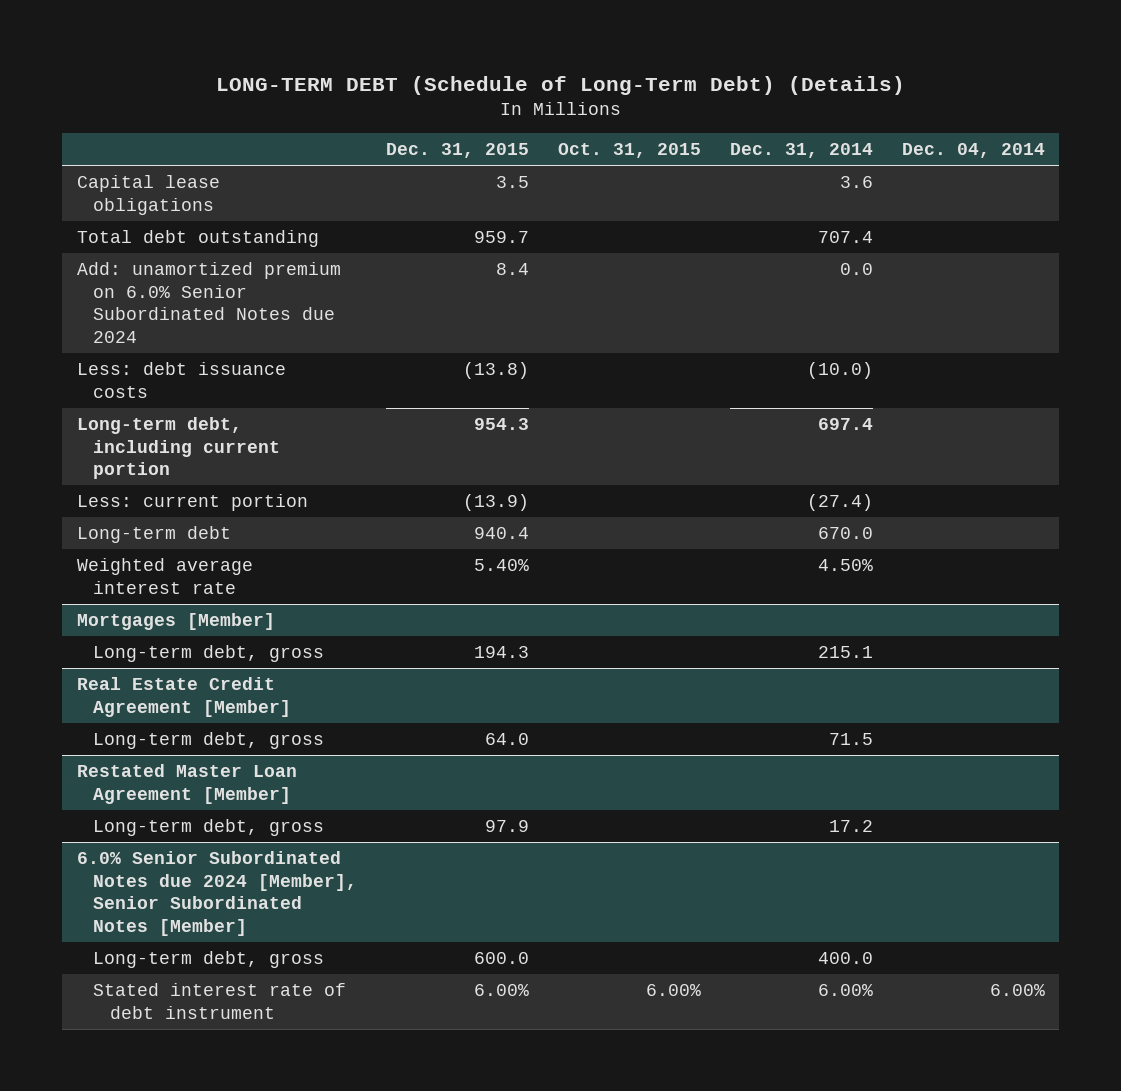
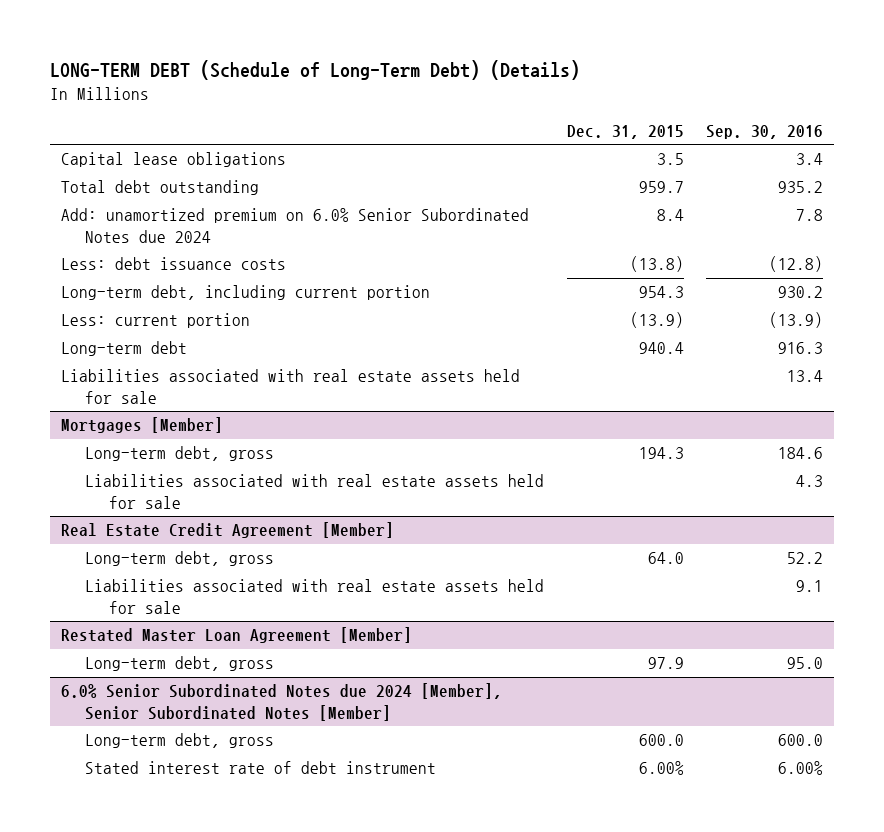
- | Dec. 31, 2015 | Oct. 31, 2015 | Dec. 31, 2014 | Dec. 04, 2014
+ | Dec. 31, 2015 | Sep. 30, 2016
- Weighted average interest rate | 5.40% | | 4.50% |
+ Liabilities associated with real estate assets held for sale | | 13.4
@ Mortgages [Member]
+ Liabilities associated with real estate assets held for sale | | 4.3
@ Real Estate Credit Agreement [Member]
+ Liabilities associated with real estate assets held for sale | | 9.1

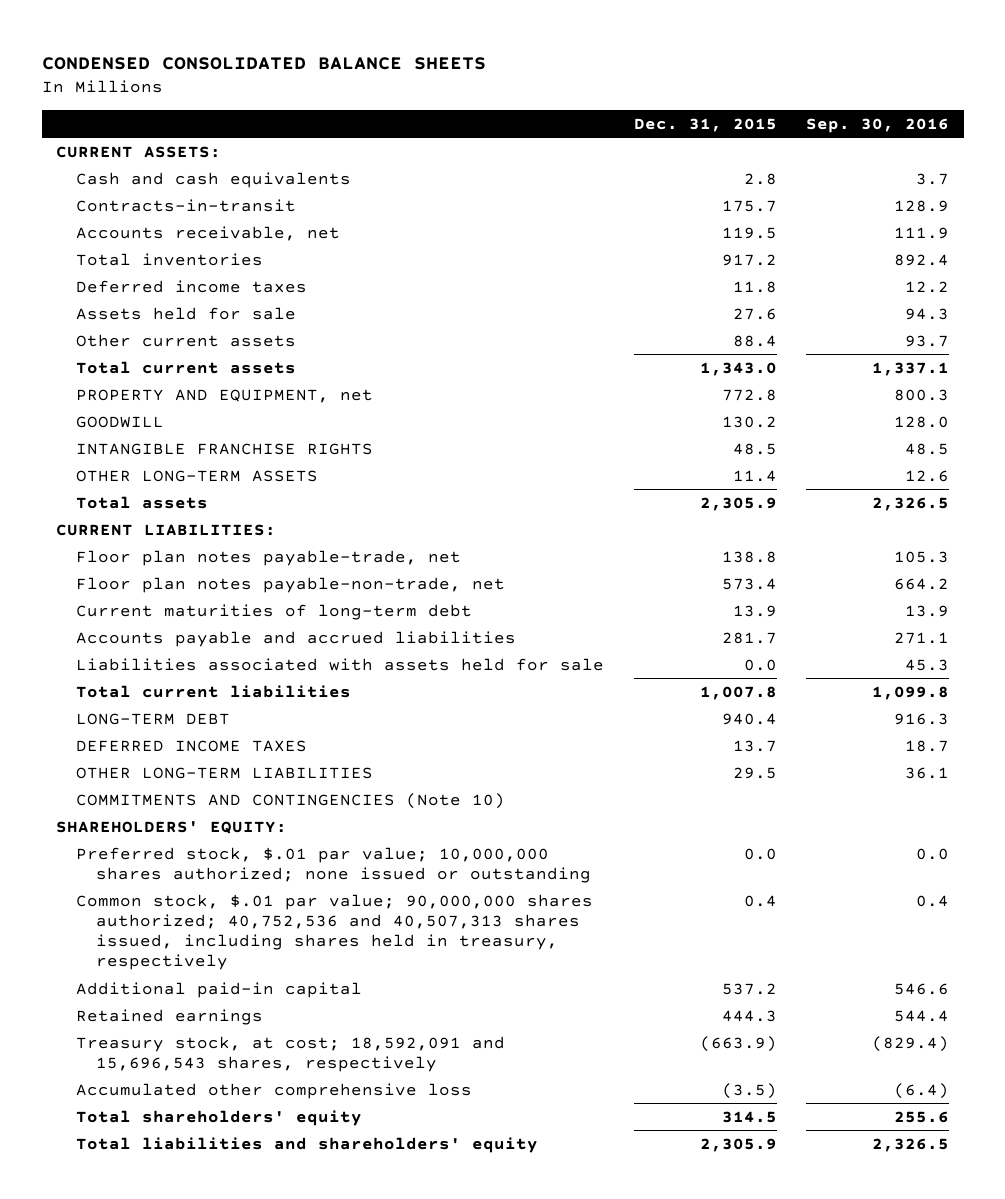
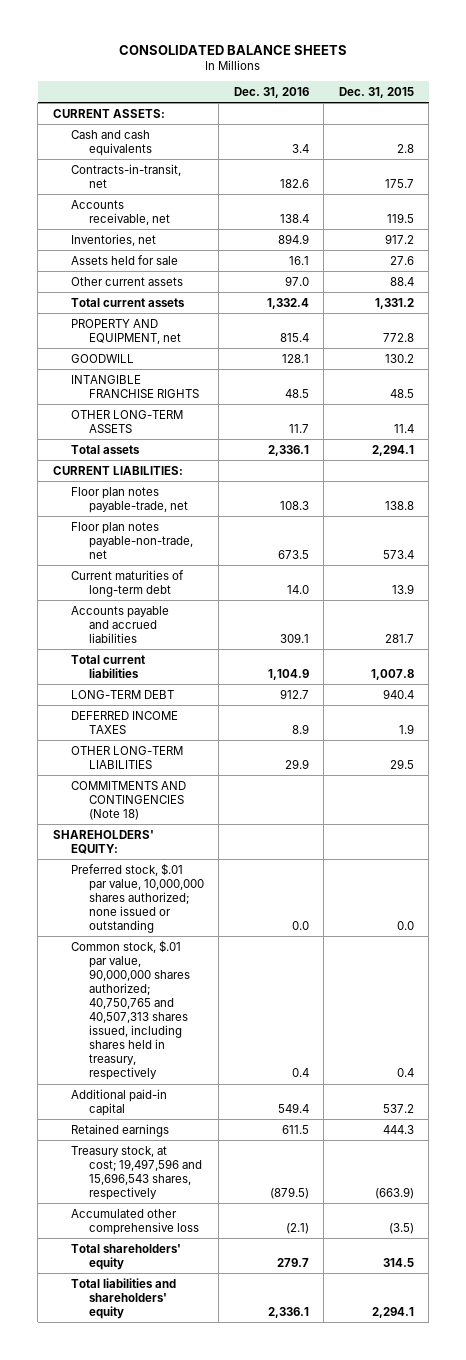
- CONDENSED CONSOLIDATED BALANCE SHEETS
+ CONSOLIDATED BALANCE SHEETS
- | Dec. 31, 2015 | Sep. 30, 2016
+ | Dec. 31, 2016 | Dec. 31, 2015
- Contracts-in-transit | 175.7 | 128.9
+ Contracts-in-transit, net | 182.6 | 175.7
- Total inventories | 917.2 | 892.4
- Deferred income taxes | 11.8 | 12.2
+ Inventories, net | 894.9 | 917.2
- Total current assets | 1,343.0 | 1,337.1
+ Total current assets | 1,332.4 | 1,331.2
- Total assets | 2,305.9 | 2,326.5
+ Total assets | 2,336.1 | 2,294.1
- Liabilities associated with assets held for sale | 0.0 | 45.3
- DEFERRED INCOME TAXES | 13.7 | 18.7
+ DEFERRED INCOME TAXES | 8.9 | 1.9
- COMMITMENTS AND CONTINGENCIES (Note 10)
+ COMMITMENTS AND CONTINGENCIES (Note 18)
- Preferred stock, $.01 par value; 10,000,000 shares authorized; none issued or outstanding | 0.0 | 0.0
- Common stock, $.01 par value; 90,000,000 shares authorized; 40,752,536 and 40,507,313 shares issued, including shares held in treasury, respectively | 0.4 | 0.4
+ Preferred stock, $.01 par value, 10,000,000 shares authorized; none issued or outstanding | 0.0 | 0.0
+ Common stock, $.01 par value, 90,000,000 shares authorized; 40,750,765 and 40,507,313 shares issued, including shares held in treasury, respectively | 0.4 | 0.4
- Treasury stock, at cost; 18,592,091 and 15,696,543 shares, respectively | (663.9) | (829.4)
+ Treasury stock, at cost; 19,497,596 and 15,696,543 shares, respectively | (879.5) | (663.9)
- Total liabilities and shareholders' equity | 2,305.9 | 2,326.5
+ Total liabilities and shareholders' equity | 2,336.1 | 2,294.1

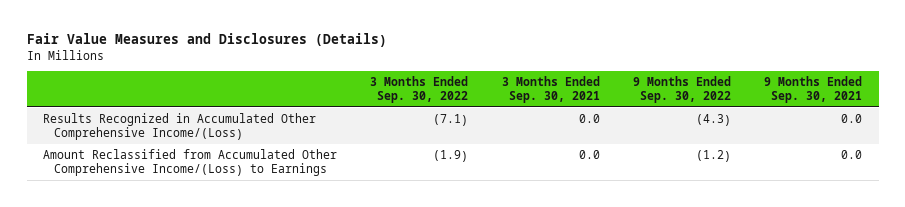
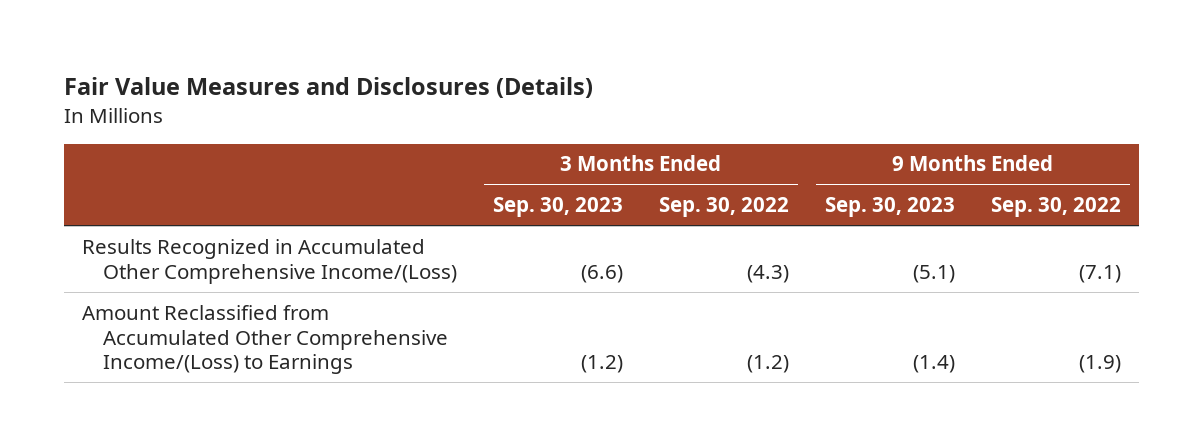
- | 3 Months Ended Sep. 30, 2022 | 3 Months Ended Sep. 30, 2021 | 9 Months Ended Sep. 30, 2022 | 9 Months Ended Sep. 30, 2021
+ | 3 Months Ended Sep. 30, 2023 | 3 Months Ended Sep. 30, 2022 | 9 Months Ended Sep. 30, 2023 | 9 Months Ended Sep. 30, 2022
- Results Recognized in Accumulated Other Comprehensive Income/(Loss) | (7.1) | 0.0 | (4.3) | 0.0
- Amount Reclassified from Accumulated Other Comprehensive Income/(Loss) to Earnings | (1.9) | 0.0 | (1.2) | 0.0
+ Results Recognized in Accumulated Other Comprehensive Income/(Loss) | (6.6) | (4.3) | (5.1) | (7.1)
+ Amount Reclassified from Accumulated Other Comprehensive Income/(Loss) to Earnings | (1.2) | (1.2) | (1.4) | (1.9)

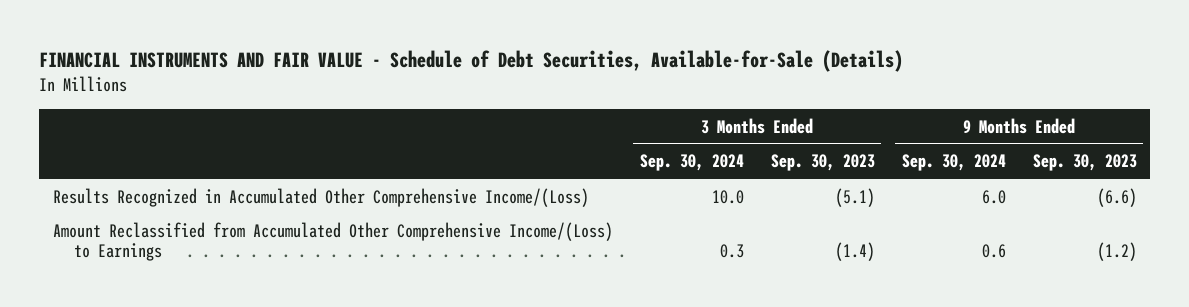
- Fair Value Measures and Disclosures (Details)
+ FINANCIAL INSTRUMENTS AND FAIR VALUE - Schedule of Debt Securities, Available-for-Sale (Details)
- | 3 Months Ended Sep. 30, 2023 | 3 Months Ended Sep. 30, 2022 | 9 Months Ended Sep. 30, 2023 | 9 Months Ended Sep. 30, 2022
+ | 3 Months Ended Sep. 30, 2024 | 3 Months Ended Sep. 30, 2023 | 9 Months Ended Sep. 30, 2024 | 9 Months Ended Sep. 30, 2023
- Results Recognized in Accumulated Other Comprehensive Income/(Loss) | (6.6) | (4.3) | (5.1) | (7.1)
- Amount Reclassified from Accumulated Other Comprehensive Income/(Loss) to Earnings | (1.2) | (1.2) | (1.4) | (1.9)
+ Results Recognized in Accumulated Other Comprehensive Income/(Loss) | 10.0 | (5.1) | 6.0 | (6.6)
+ Amount Reclassified from Accumulated Other Comprehensive Income/(Loss) to Earnings | 0.3 | (1.4) | 0.6 | (1.2)

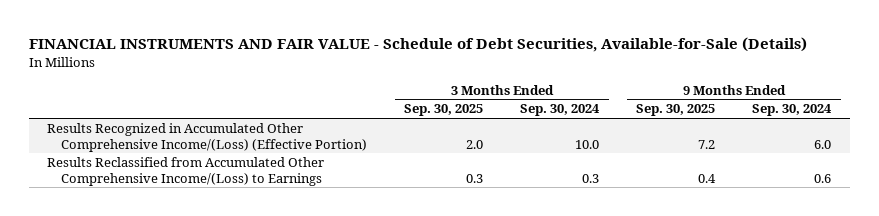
- | 3 Months Ended Sep. 30, 2024 | 3 Months Ended Sep. 30, 2023 | 9 Months Ended Sep. 30, 2024 | 9 Months Ended Sep. 30, 2023
+ | 3 Months Ended Sep. 30, 2025 | 3 Months Ended Sep. 30, 2024 | 9 Months Ended Sep. 30, 2025 | 9 Months Ended Sep. 30, 2024
- Results Recognized in Accumulated Other Comprehensive Income/(Loss) | 10.0 | (5.1) | 6.0 | (6.6)
- Amount Reclassified from Accumulated Other Comprehensive Income/(Loss) to Earnings | 0.3 | (1.4) | 0.6 | (1.2)
+ Results Recognized in Accumulated Other Comprehensive Income/(Loss) (Effective Portion) | 2.0 | 10.0 | 7.2 | 6.0
+ Results Reclassified from Accumulated Other Comprehensive Income/(Loss) to Earnings | 0.3 | 0.3 | 0.4 | 0.6

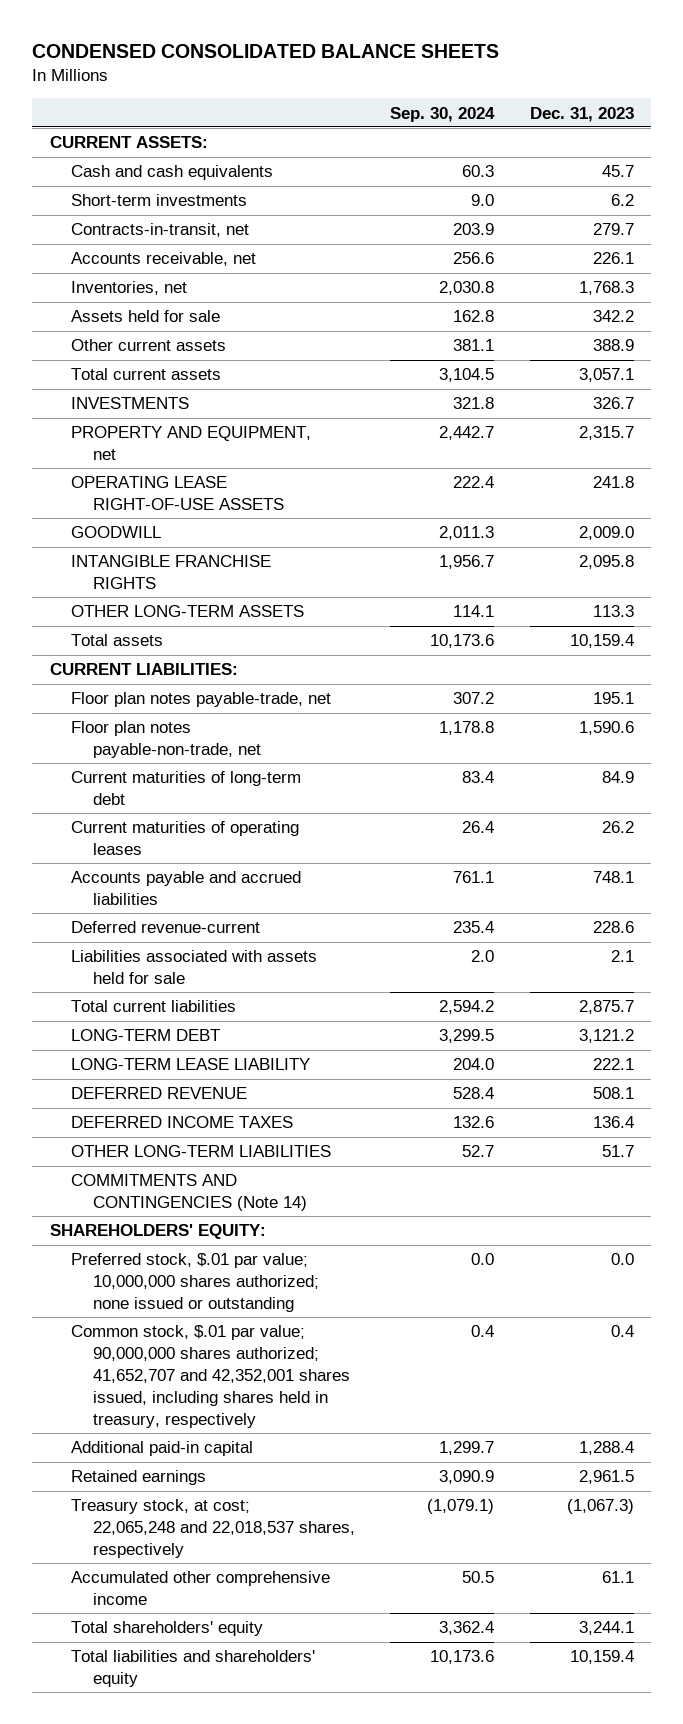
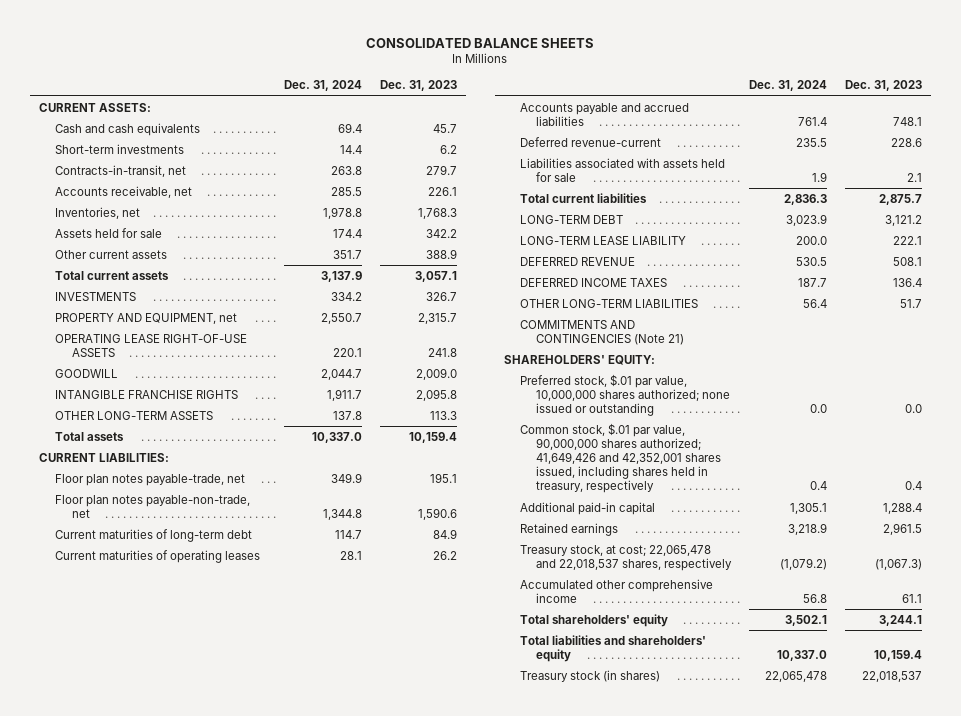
- CONDENSED CONSOLIDATED BALANCE SHEETS
+ CONSOLIDATED BALANCE SHEETS
- | Sep. 30, 2024 | Dec. 31, 2023
+ | Dec. 31, 2024 | Dec. 31, 2023
- COMMITMENTS AND CONTINGENCIES (Note 14)
+ COMMITMENTS AND CONTINGENCIES (Note 21)
- Preferred stock, $.01 par value; 10,000,000 shares authorized; none issued or outstanding | 0.0 | 0.0
- Common stock, $.01 par value; 90,000,000 shares authorized; 41,652,707 and 42,352,001 shares issued, including shares held in treasury, respectively | 0.4 | 0.4
+ Preferred stock, $.01 par value, 10,000,000 shares authorized; none issued or outstanding | 0.0 | 0.0
+ Common stock, $.01 par value, 90,000,000 shares authorized; 41,649,426 and 42,352,001 shares issued, including shares held in treasury, respectively | 0.4 | 0.4
- Treasury stock, at cost; 22,065,248 and 22,018,537 shares, respectively | (1,079.1) | (1,067.3)
+ Treasury stock, at cost; 22,065,478 and 22,018,537 shares, respectively | (1,079.2) | (1,067.3)
+ Treasury stock (in shares) | 22,065,478 | 22,018,537

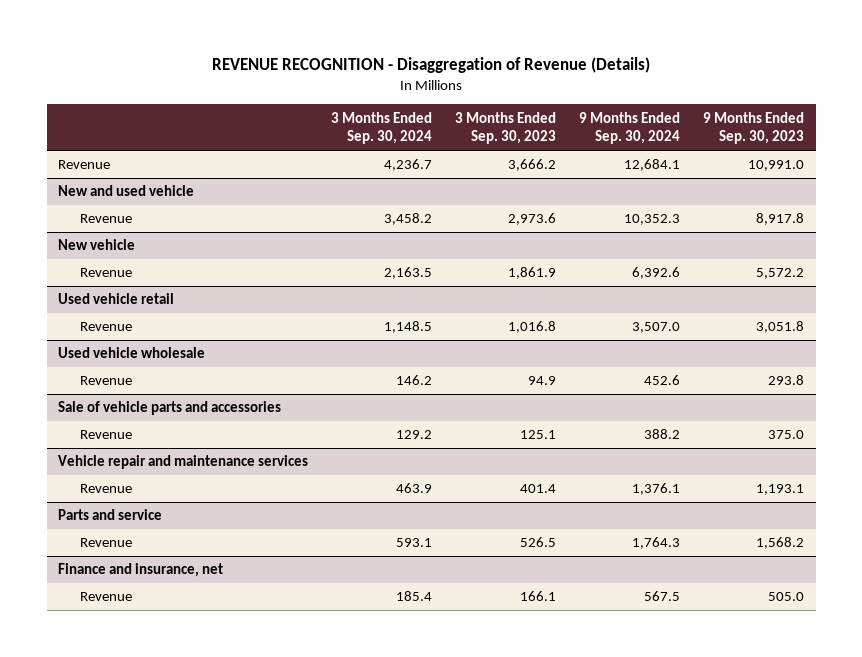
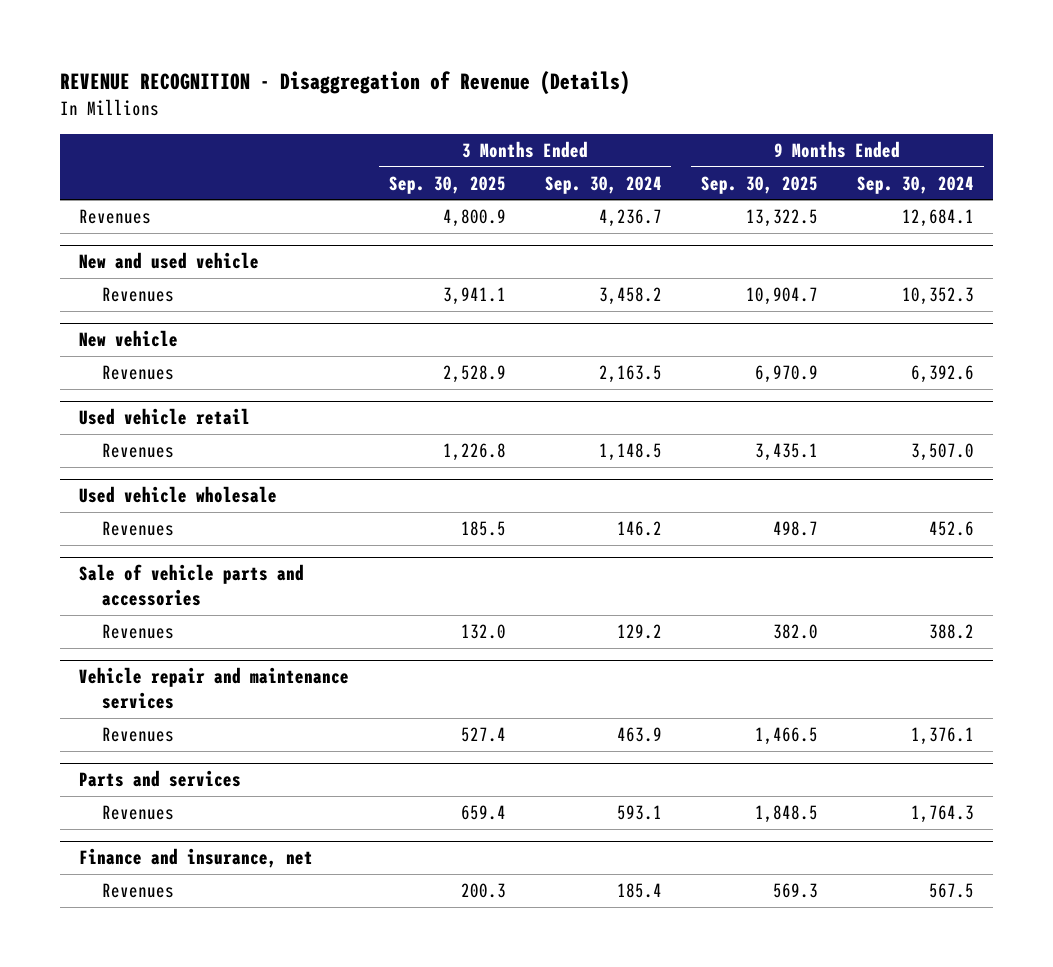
- | 3 Months Ended Sep. 30, 2024 | 3 Months Ended Sep. 30, 2023 | 9 Months Ended Sep. 30, 2024 | 9 Months Ended Sep. 30, 2023
+ | 3 Months Ended Sep. 30, 2025 | 3 Months Ended Sep. 30, 2024 | 9 Months Ended Sep. 30, 2025 | 9 Months Ended Sep. 30, 2024
- Revenue | 4,236.7 | 3,666.2 | 12,684.1 | 10,991.0
+ Revenues | 4,800.9 | 4,236.7 | 13,322.5 | 12,684.1
@ New and used vehicle
- Revenue | 3,458.2 | 2,973.6 | 10,352.3 | 8,917.8
+ Revenues | 3,941.1 | 3,458.2 | 10,904.7 | 10,352.3
@ New vehicle
- Revenue | 2,163.5 | 1,861.9 | 6,392.6 | 5,572.2
+ Revenues | 2,528.9 | 2,163.5 | 6,970.9 | 6,392.6
@ Used vehicle retail
- Revenue | 1,148.5 | 1,016.8 | 3,507.0 | 3,051.8
+ Revenues | 1,226.8 | 1,148.5 | 3,435.1 | 3,507.0
@ Used vehicle wholesale
- Revenue | 146.2 | 94.9 | 452.6 | 293.8
+ Revenues | 185.5 | 146.2 | 498.7 | 452.6
@ Sale of vehicle parts and accessories
- Revenue | 129.2 | 125.1 | 388.2 | 375.0
+ Revenues | 132.0 | 129.2 | 382.0 | 388.2
@ Vehicle repair and maintenance services
- Revenue | 463.9 | 401.4 | 1,376.1 | 1,193.1
- Parts and service
- Revenue | 593.1 | 526.5 | 1,764.3 | 1,568.2
@ Vehicle repair and maintenance services
+ Revenues | 527.4 | 463.9 | 1,466.5 | 1,376.1
+ Parts and services
+ Revenues | 659.4 | 593.1 | 1,848.5 | 1,764.3
@ Finance and insurance, net
- Revenue | 185.4 | 166.1 | 567.5 | 505.0
+ Revenues | 200.3 | 185.4 | 569.3 | 567.5

